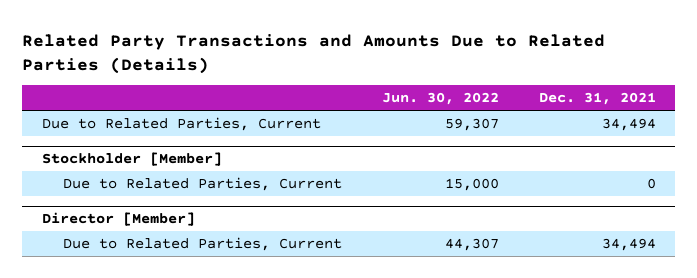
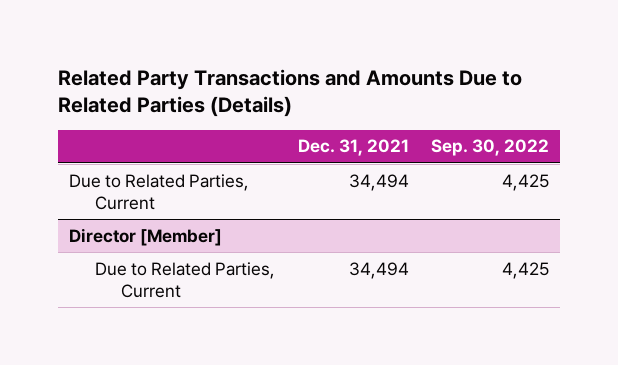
- | Jun. 30, 2022 | Dec. 31, 2021
+ | Dec. 31, 2021 | Sep. 30, 2022
- Stockholder [Member]
- Due to Related Parties, Current | 15,000 | 0

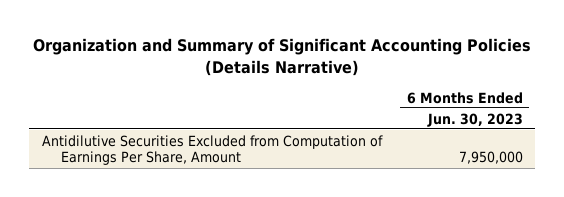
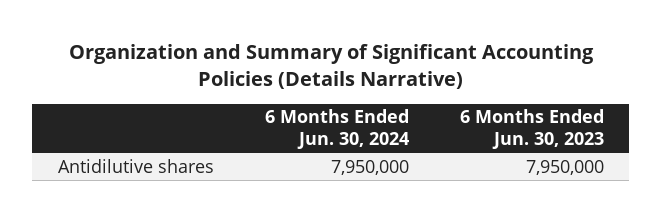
- | 6 Months Ended Jun. 30, 2023
+ | 6 Months Ended Jun. 30, 2024 | 6 Months Ended Jun. 30, 2023
- Antidilutive Securities Excluded from Computation of Earnings Per Share, Amount | 7,950,000
+ Antidilutive shares | 7,950,000 | 7,950,000

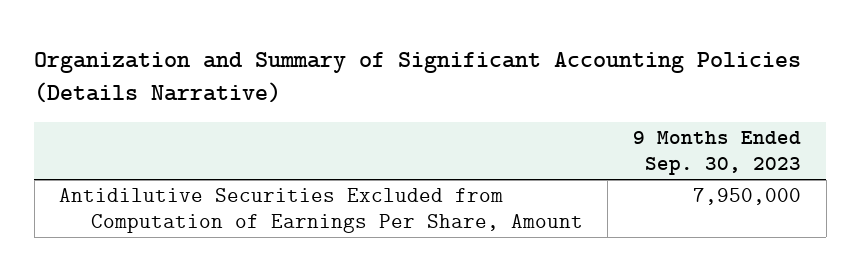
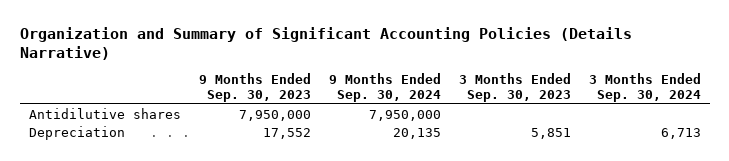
- | 9 Months Ended Sep. 30, 2023
+ | 9 Months Ended Sep. 30, 2023 | 9 Months Ended Sep. 30, 2024 | 3 Months Ended Sep. 30, 2023 | 3 Months Ended Sep. 30, 2024
- Antidilutive Securities Excluded from Computation of Earnings Per Share, Amount | 7,950,000
+ Antidilutive shares | 7,950,000 | 7,950,000 | |
+ Depreciation | 17,552 | 20,135 | 5,851 | 6,713

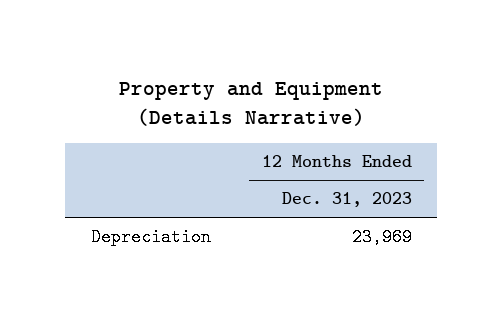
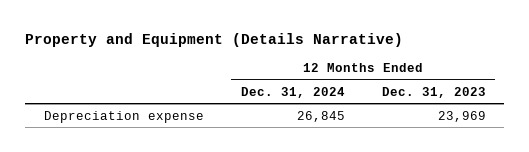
- | 12 Months Ended Dec. 31, 2023
+ | 12 Months Ended Dec. 31, 2024 | 12 Months Ended Dec. 31, 2023
- Depreciation | 23,969
+ Depreciation expense | 26,845 | 23,969

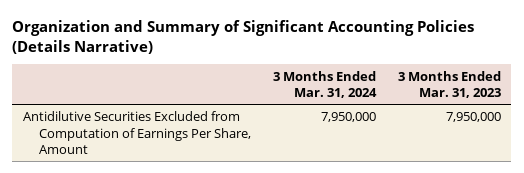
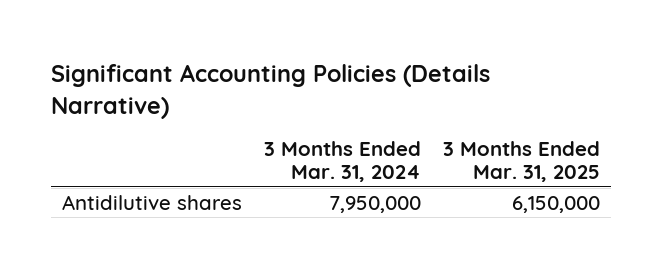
- Organization and Summary of Significant Accounting Policies (Details Narrative)
+ Significant Accounting Policies (Details Narrative)
- | 3 Months Ended Mar. 31, 2024 | 3 Months Ended Mar. 31, 2023
+ | 3 Months Ended Mar. 31, 2024 | 3 Months Ended Mar. 31, 2025
- Antidilutive Securities Excluded from Computation of Earnings Per Share, Amount | 7,950,000 | 7,950,000
+ Antidilutive shares | 7,950,000 | 6,150,000

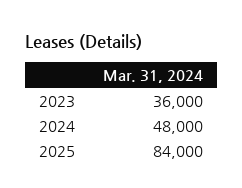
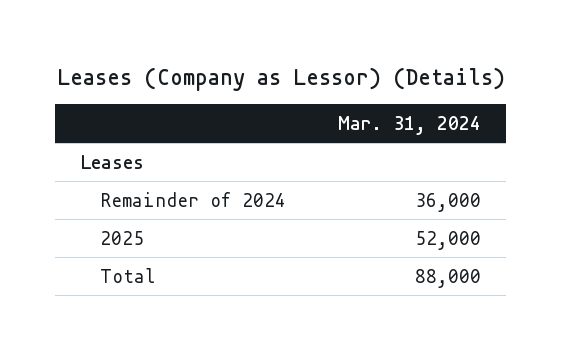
- Leases (Details)
+ Leases (Company as Lessor) (Details)
- 2023 | 36,000
- 2024 | 48,000
- 2025 | 84,000
+ Leases
+ Remainder of 2024 | 36,000
+ 2025 | 52,000
+ Total | 88,000

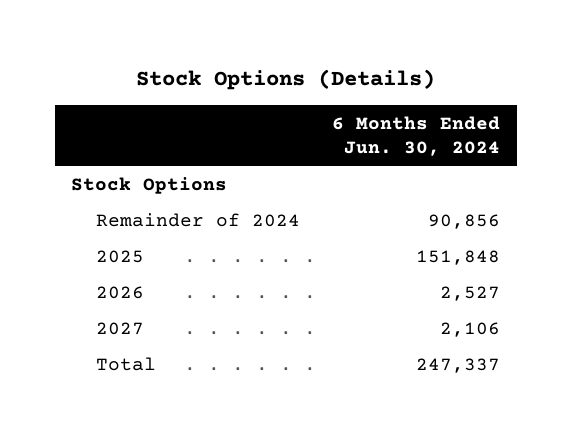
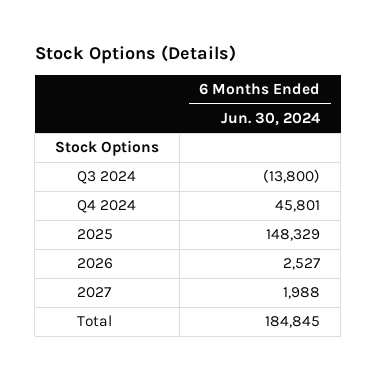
- Remainder of 2024 | 90,856
- 2025 | 151,848
+ Q3 2024 | (13,800)
+ Q4 2024 | 45,801
+ 2025 | 148,329
- 2027 | 2,106
- Total | 247,337
+ 2027 | 1,988
+ Total | 184,845

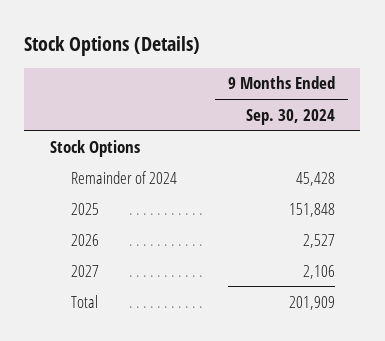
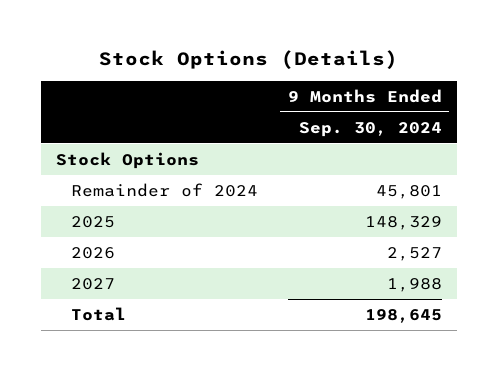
- Remainder of 2024 | 45,428
- 2025 | 151,848
+ Remainder of 2024 | 45,801
+ 2025 | 148,329
- 2027 | 2,106
- Total | 201,909
+ 2027 | 1,988
+ Total | 198,645

